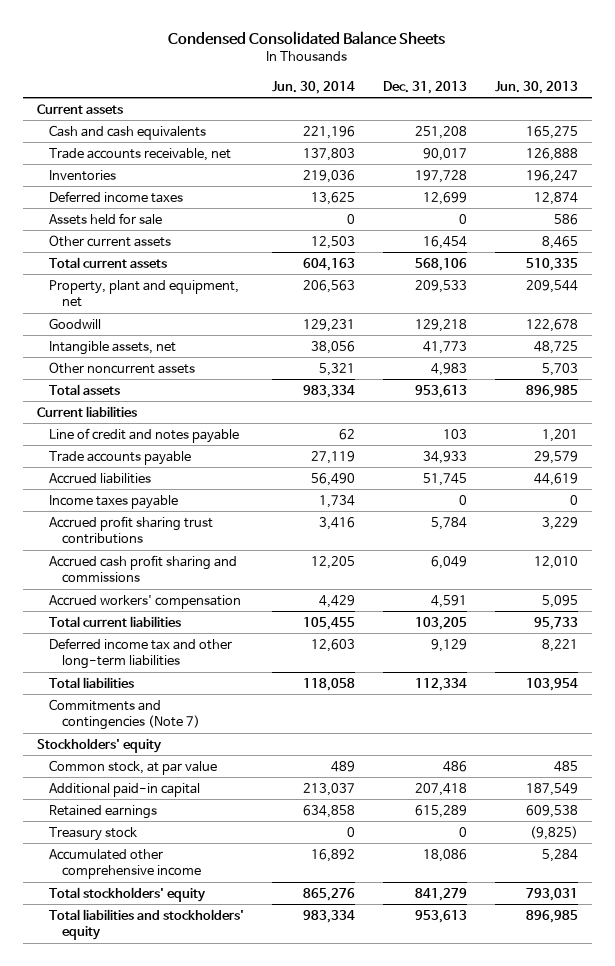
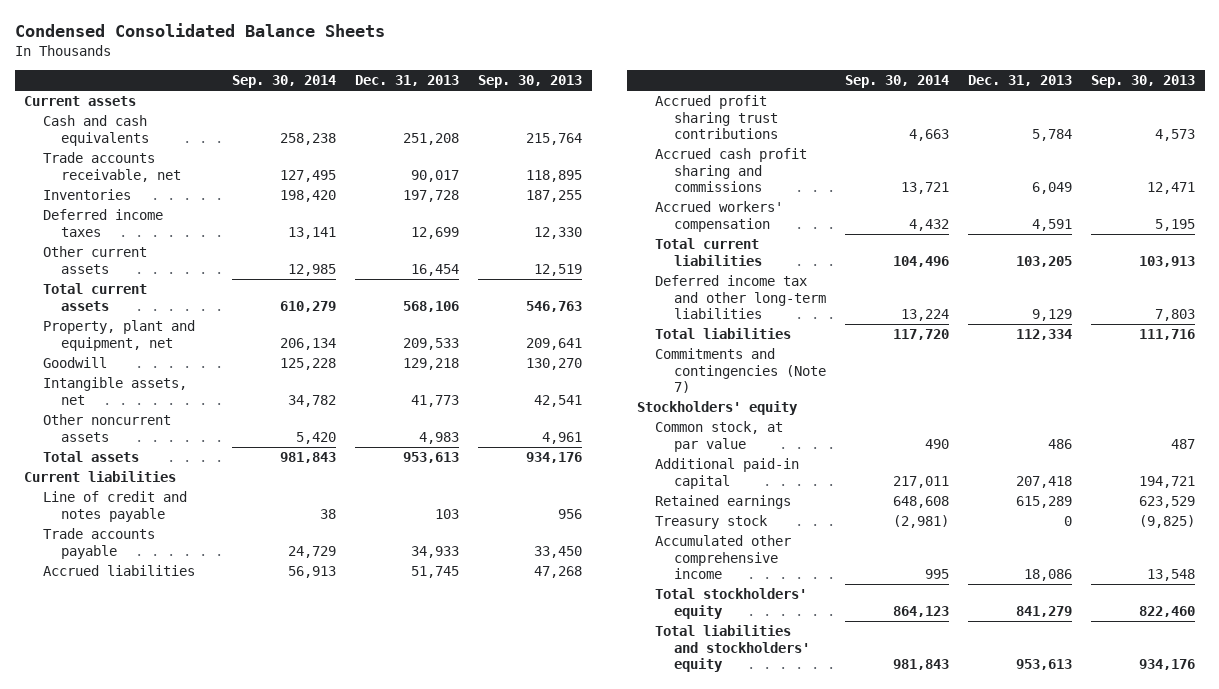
- | Jun. 30, 2014 | Dec. 31, 2013 | Jun. 30, 2013
+ | Sep. 30, 2014 | Dec. 31, 2013 | Sep. 30, 2013
- Assets held for sale | 0 | 0 | 586
- Income taxes payable | 1,734 | 0 | 0

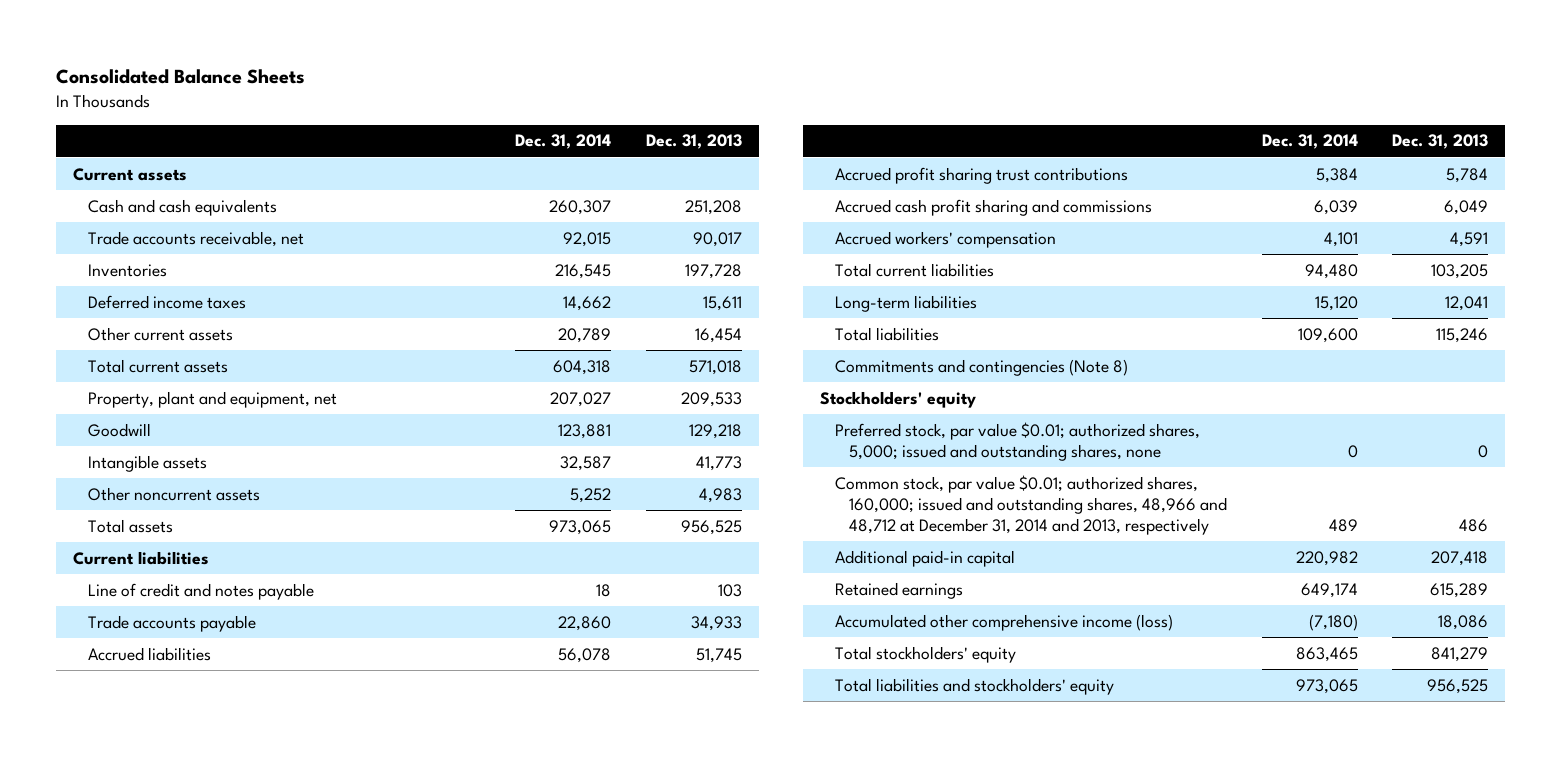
- Condensed Consolidated Balance Sheets
+ Consolidated Balance Sheets
- | Sep. 30, 2014 | Dec. 31, 2013 | Sep. 30, 2013
+ | Dec. 31, 2014 | Dec. 31, 2013
- Deferred income taxes | 13,141 | 12,699 | 12,330
+ Deferred income taxes | 14,662 | 15,611
- Total current assets | 610,279 | 568,106 | 546,763
+ Total current assets | 604,318 | 571,018
- Intangible assets, net | 34,782 | 41,773 | 42,541
+ Intangible assets | 32,587 | 41,773
- Total assets | 981,843 | 953,613 | 934,176
+ Total assets | 973,065 | 956,525
- Deferred income tax and other long-term liabilities | 13,224 | 9,129 | 7,803
- Total liabilities | 117,720 | 112,334 | 111,716
- Commitments and contingencies (Note 7)
+ Long-term liabilities | 15,120 | 12,041
+ Total liabilities | 109,600 | 115,246
+ Commitments and contingencies (Note 8)
- Common stock, at par value | 490 | 486 | 487
+ Preferred stock, par value $0.01; authorized shares, 5,000; issued and outstanding shares, none | 0 | 0
+ Common stock, par value $0.01; authorized shares, 160,000; issued and outstanding shares, 48,966 and 48,712 at December 31, 2014 and 2013, respectively | 489 | 486
- Treasury stock | (2,981) | 0 | (9,825)
- Accumulated other comprehensive income | 995 | 18,086 | 13,548
+ Accumulated other comprehensive income (loss) | (7,180) | 18,086
- Total liabilities and stockholders' equity | 981,843 | 953,613 | 934,176
+ Total liabilities and stockholders' equity | 973,065 | 956,525

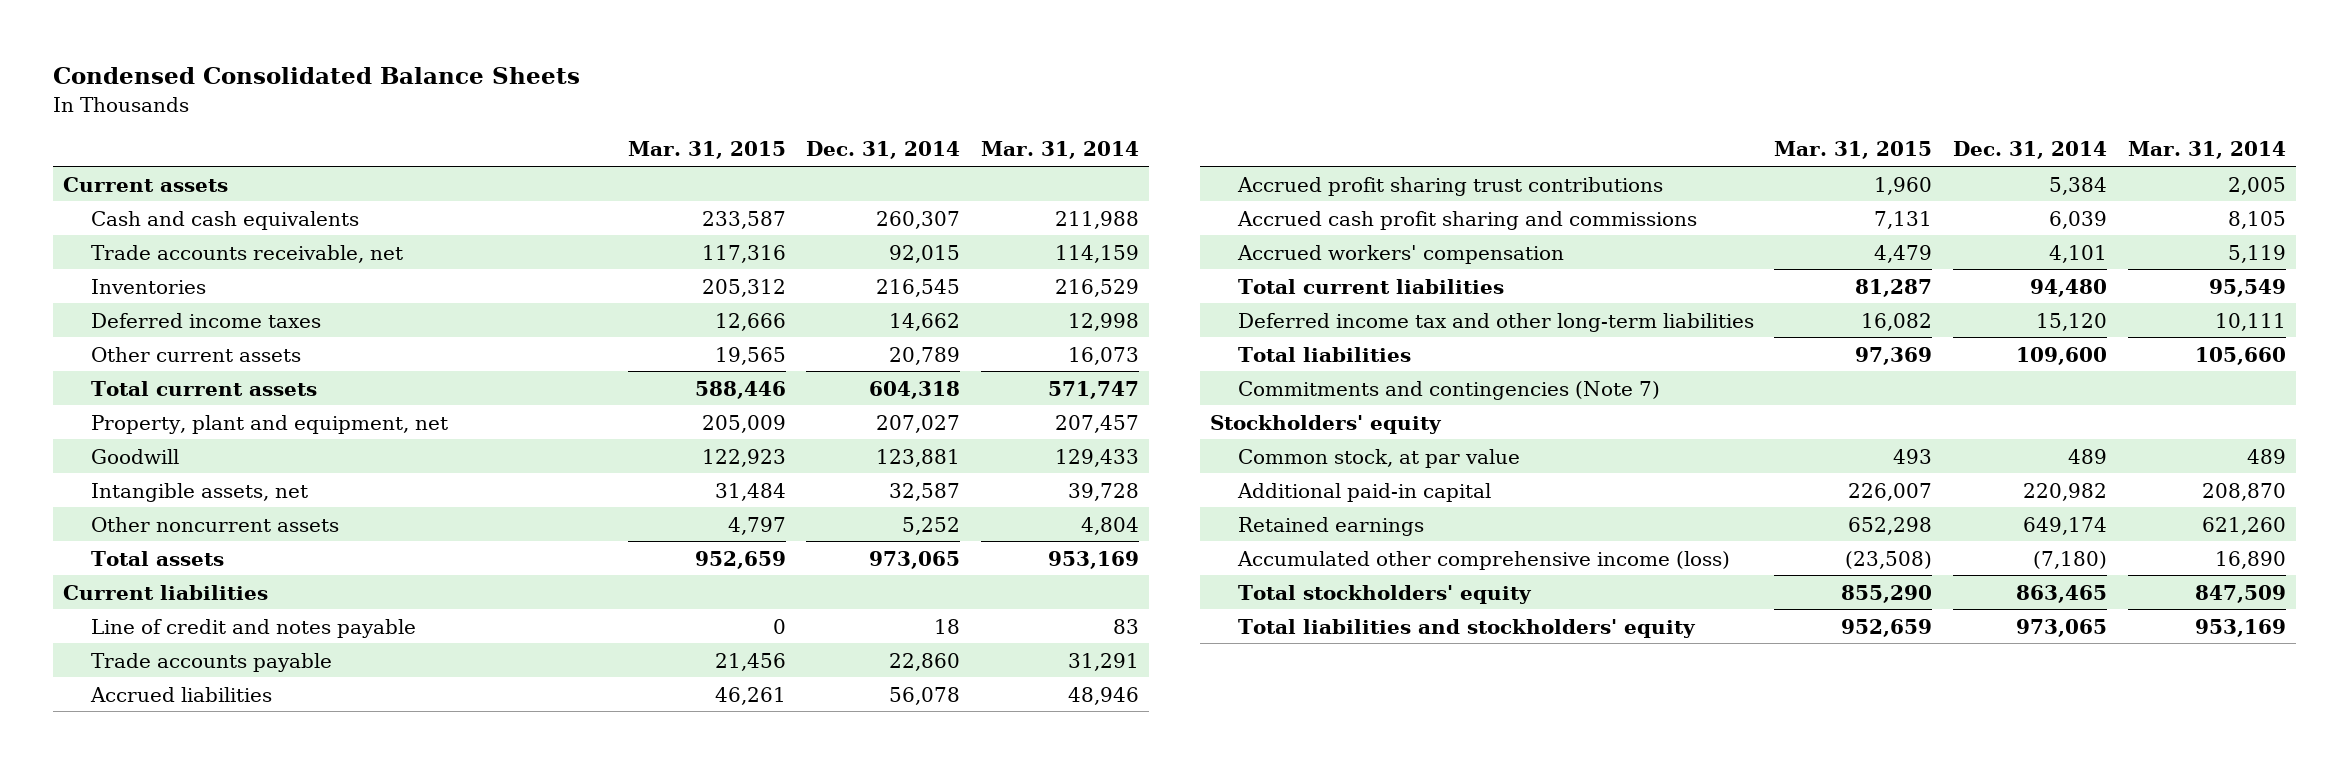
- Consolidated Balance Sheets
+ Condensed Consolidated Balance Sheets
- | Dec. 31, 2014 | Dec. 31, 2013
+ | Mar. 31, 2015 | Dec. 31, 2014 | Mar. 31, 2014
- Intangible assets | 32,587 | 41,773
+ Intangible assets, net | 31,484 | 32,587 | 39,728
- Long-term liabilities | 15,120 | 12,041
+ Deferred income tax and other long-term liabilities | 16,082 | 15,120 | 10,111
- Commitments and contingencies (Note 8)
+ Commitments and contingencies (Note 7)
- Preferred stock, par value $0.01; authorized shares, 5,000; issued and outstanding shares, none | 0 | 0
- Common stock, par value $0.01; authorized shares, 160,000; issued and outstanding shares, 48,966 and 48,712 at December 31, 2014 and 2013, respectively | 489 | 486
+ Common stock, at par value | 493 | 489 | 489

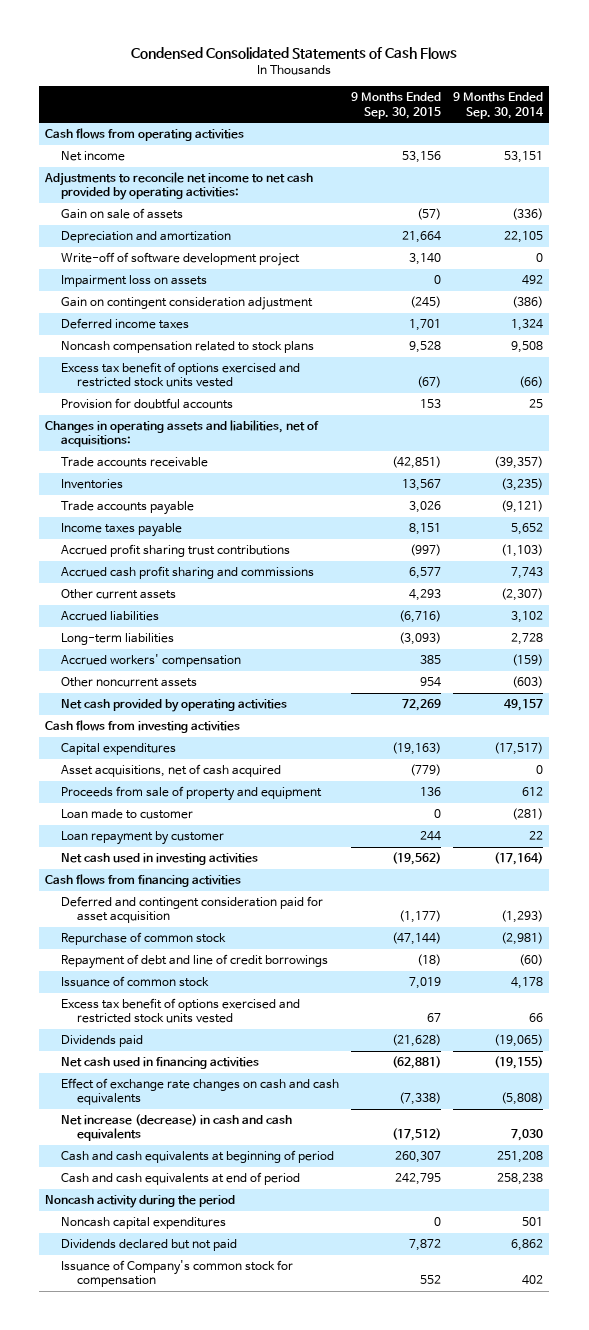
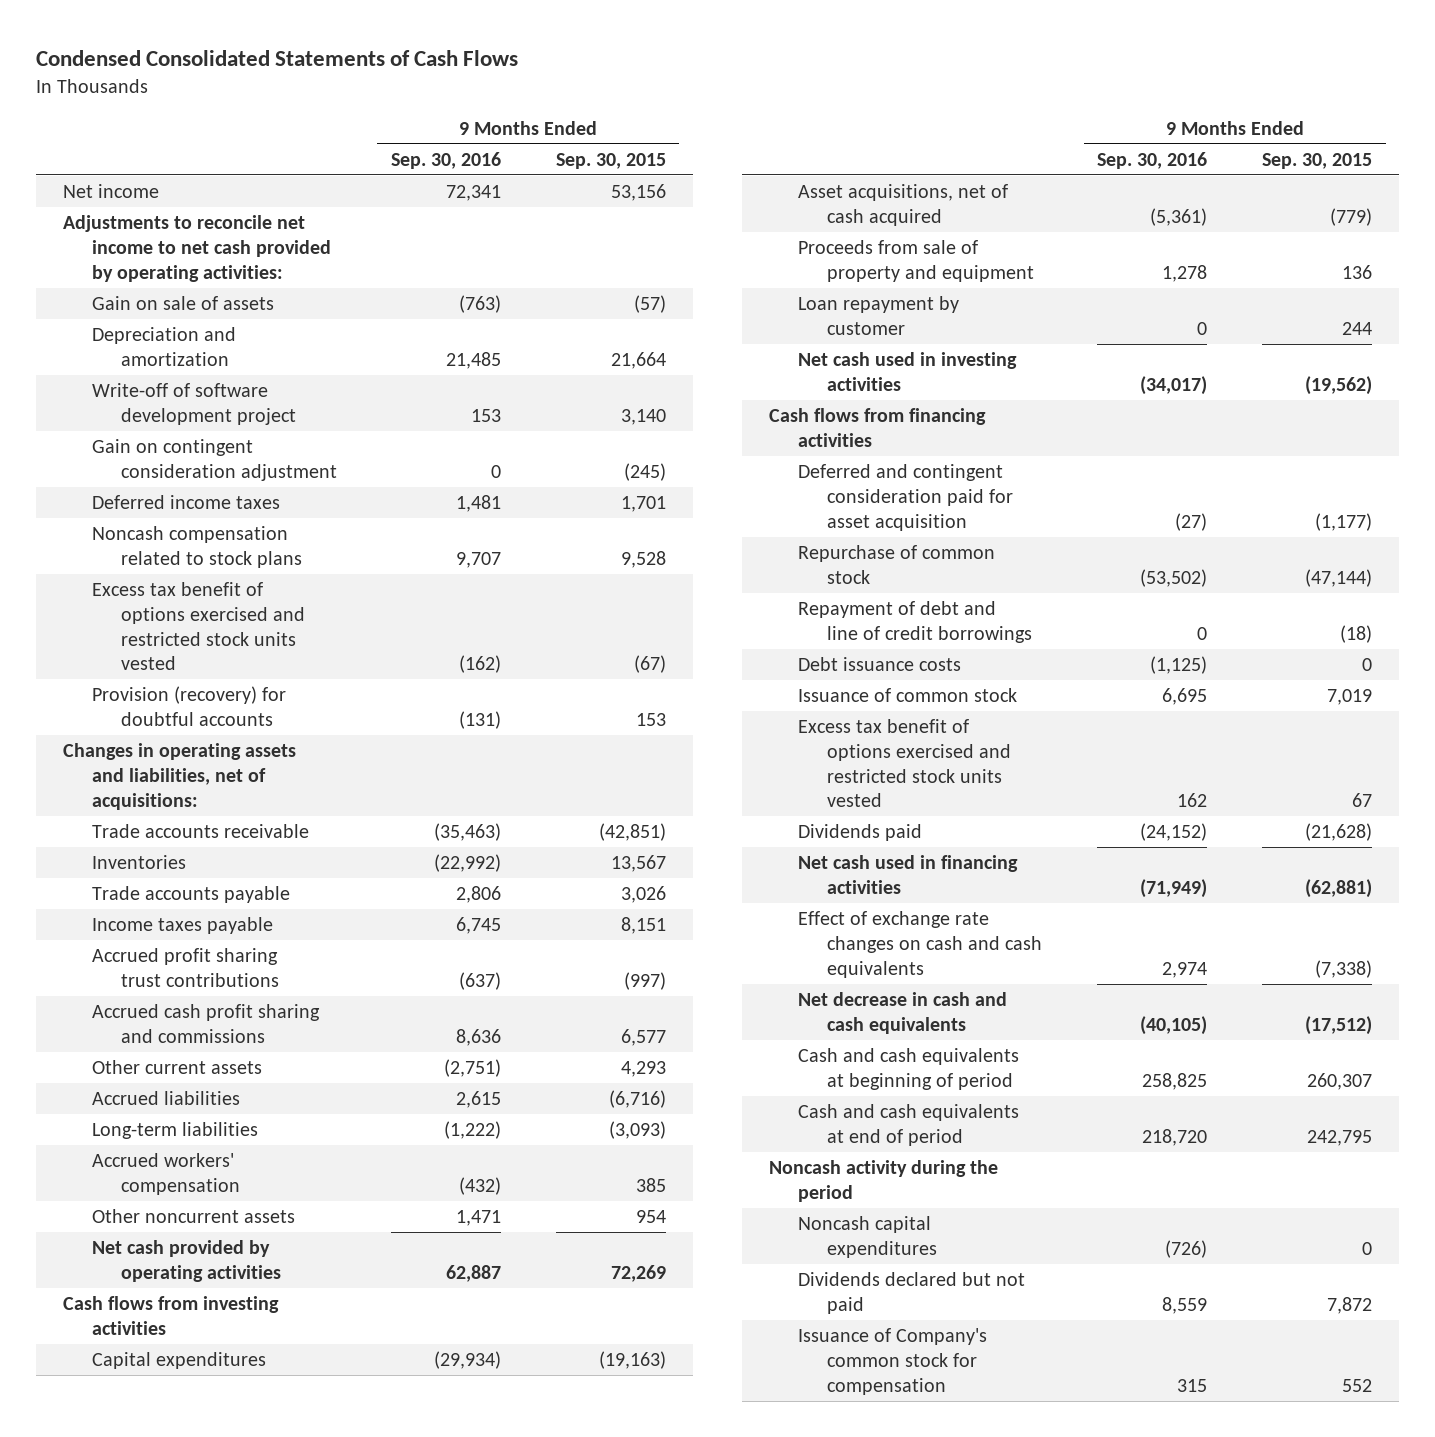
- | 9 Months Ended Sep. 30, 2015 | 9 Months Ended Sep. 30, 2014
+ | 9 Months Ended Sep. 30, 2016 | 9 Months Ended Sep. 30, 2015
- Cash flows from operating activities
- Impairment loss on assets | 0 | 492
- Provision for doubtful accounts | 153 | 25
+ Provision (recovery) for doubtful accounts | (131) | 153
- Loan made to customer | 0 | (281)
+ Debt issuance costs | (1,125) | 0
- Net increase (decrease) in cash and cash equivalents | (17,512) | 7,030
+ Net decrease in cash and cash equivalents | (40,105) | (17,512)

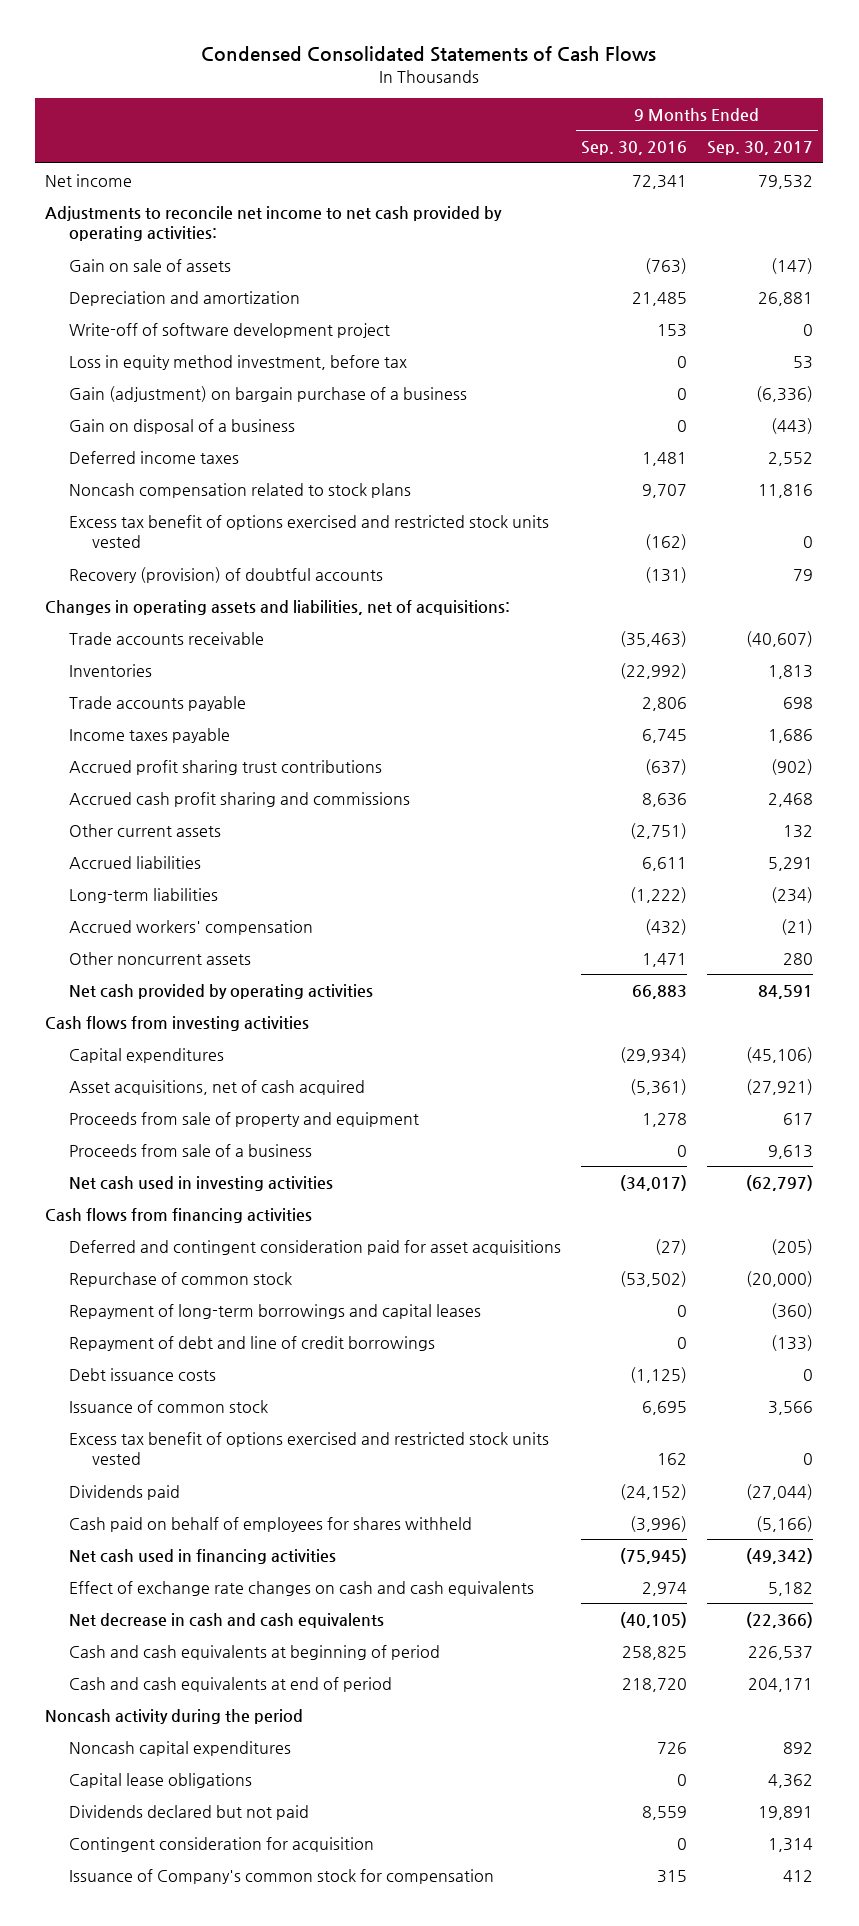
- | 9 Months Ended Sep. 30, 2016 | 9 Months Ended Sep. 30, 2015
+ | 9 Months Ended Sep. 30, 2016 | 9 Months Ended Sep. 30, 2017
- Gain on contingent consideration adjustment | 0 | (245)
+ Loss in equity method investment, before tax | 0 | 53
+ Gain (adjustment) on bargain purchase of a business | 0 | (6,336)
+ Gain on disposal of a business | 0 | (443)
- Provision (recovery) for doubtful accounts | (131) | 153
+ Recovery (provision) of doubtful accounts | (131) | 79
- Accrued liabilities | 2,615 | (6,716)
+ Accrued liabilities | 6,611 | 5,291
- Net cash provided by operating activities | 62,887 | 72,269
+ Net cash provided by operating activities | 66,883 | 84,591
- Loan repayment by customer | 0 | 244
+ Proceeds from sale of a business | 0 | 9,613
- Deferred and contingent consideration paid for asset acquisition | (27) | (1,177)
+ Deferred and contingent consideration paid for asset acquisitions | (27) | (205)
+ Repayment of long-term borrowings and capital leases | 0 | (360)
- Net cash used in financing activities | (71,949) | (62,881)
+ Cash paid on behalf of employees for shares withheld | (3,996) | (5,166)
+ Net cash used in financing activities | (75,945) | (49,342)
- Noncash capital expenditures | (726) | 0
+ Noncash capital expenditures | 726 | 892
+ Capital lease obligations | 0 | 4,362
+ Contingent consideration for acquisition | 0 | 1,314

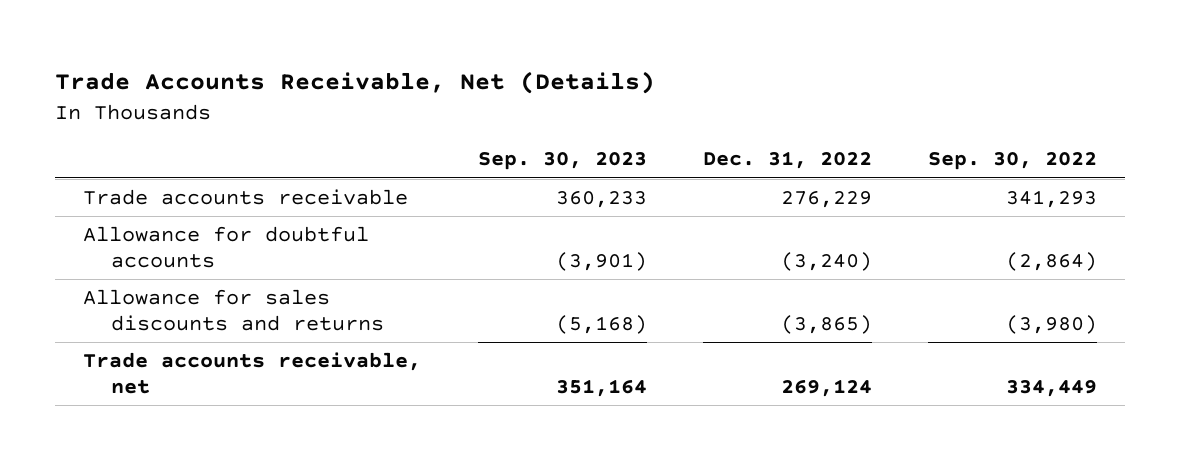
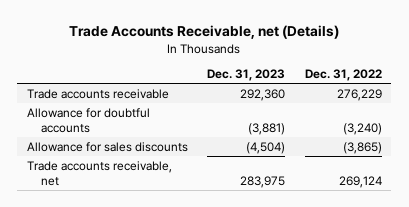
- Trade Accounts Receivable, Net (Details)
+ Trade Accounts Receivable, net (Details)
- | Sep. 30, 2023 | Dec. 31, 2022 | Sep. 30, 2022
+ | Dec. 31, 2023 | Dec. 31, 2022
- Allowance for sales discounts and returns | (5,168) | (3,865) | (3,980)
+ Allowance for sales discounts | (4,504) | (3,865)

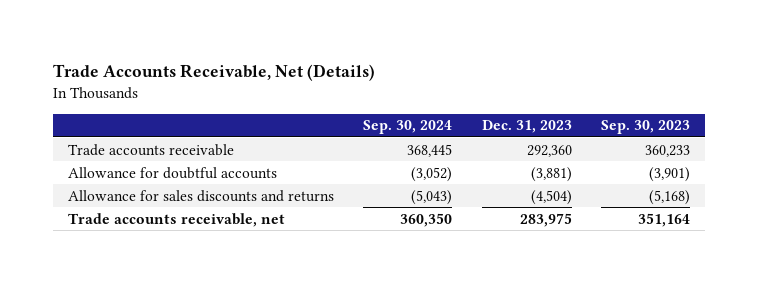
- Trade Accounts Receivable, net (Details)
+ Trade Accounts Receivable, Net (Details)
- | Dec. 31, 2023 | Dec. 31, 2022
+ | Sep. 30, 2024 | Dec. 31, 2023 | Sep. 30, 2023
- Allowance for sales discounts | (4,504) | (3,865)
+ Allowance for sales discounts and returns | (5,043) | (4,504) | (5,168)

